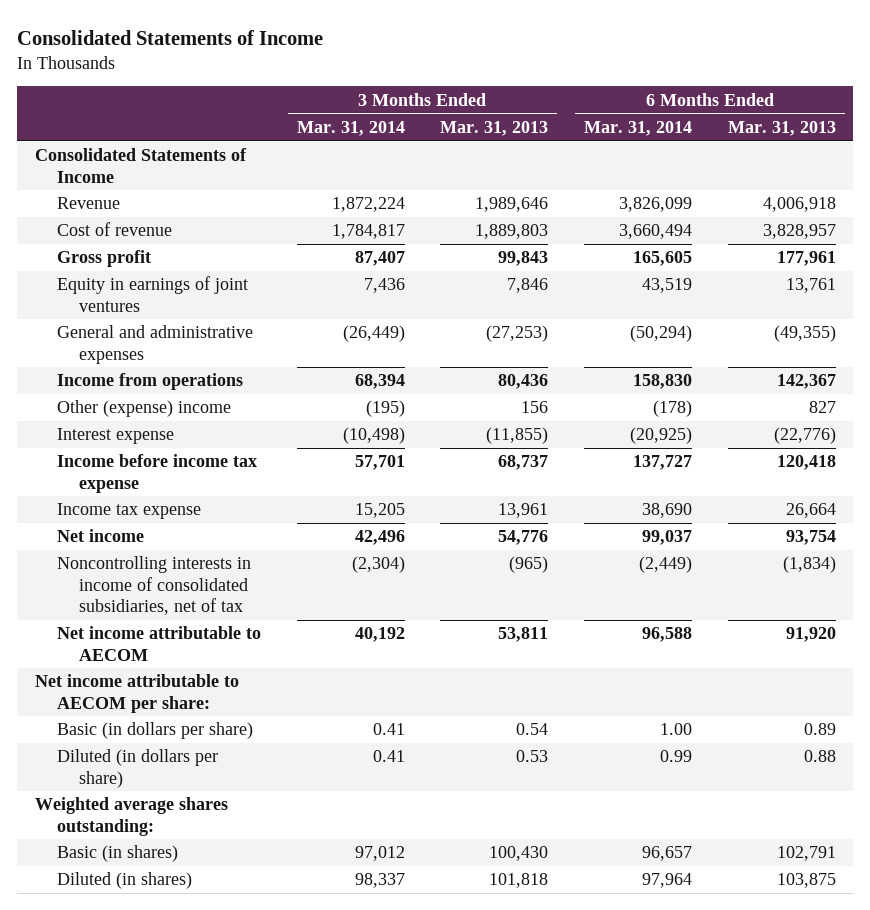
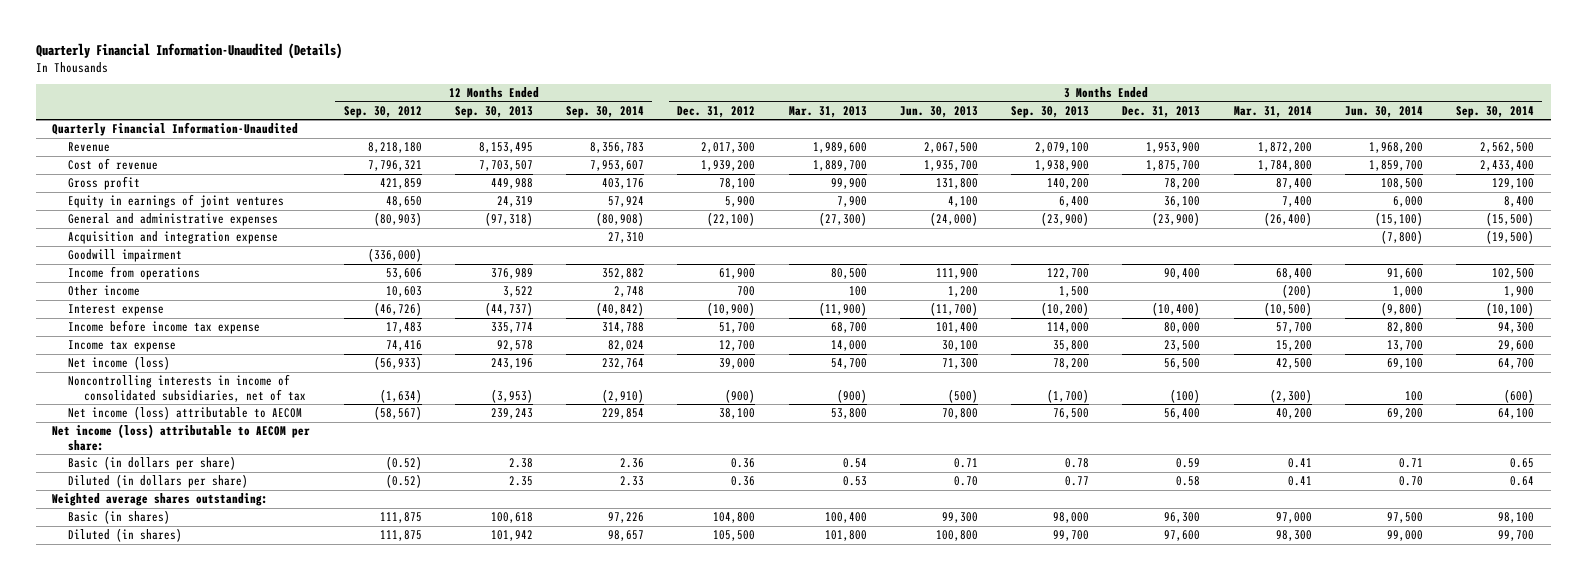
- Consolidated Statements of Income
+ Quarterly Financial Information-Unaudited (Details)
- | 3 Months Ended Mar. 31, 2014 | 3 Months Ended Mar. 31, 2013 | 6 Months Ended Mar. 31, 2014 | 6 Months Ended Mar. 31, 2013
+ | 12 Months Ended Sep. 30, 2012 | 12 Months Ended Sep. 30, 2013 | 12 Months Ended Sep. 30, 2014 | 3 Months Ended Dec. 31, 2012 | 3 Months Ended Mar. 31, 2013 | 3 Months Ended Jun. 30, 2013 | 3 Months Ended Sep. 30, 2013 | 3 Months Ended Dec. 31, 2013 | 3 Months Ended Mar. 31, 2014 | 3 Months Ended Jun. 30, 2014 | 3 Months Ended Sep. 30, 2014
- Consolidated Statements of Income
- Revenue | 1,872,224 | 1,989,646 | 3,826,099 | 4,006,918
- Cost of revenue | 1,784,817 | 1,889,803 | 3,660,494 | 3,828,957
- Gross profit | 87,407 | 99,843 | 165,605 | 177,961
- Equity in earnings of joint ventures | 7,436 | 7,846 | 43,519 | 13,761
- General and administrative expenses | (26,449) | (27,253) | (50,294) | (49,355)
- Income from operations | 68,394 | 80,436 | 158,830 | 142,367
- Other (expense) income | (195) | 156 | (178) | 827
- Interest expense | (10,498) | (11,855) | (20,925) | (22,776)
- Income before income tax expense | 57,701 | 68,737 | 137,727 | 120,418
- Income tax expense | 15,205 | 13,961 | 38,690 | 26,664
- Net income | 42,496 | 54,776 | 99,037 | 93,754
- Noncontrolling interests in income of consolidated subsidiaries, net of tax | (2,304) | (965) | (2,449) | (1,834)
- Net income attributable to AECOM | 40,192 | 53,811 | 96,588 | 91,920
- Net income attributable to AECOM per share:
+ Quarterly Financial Information-Unaudited
+ Revenue | 8,218,180 | 8,153,495 | 8,356,783 | 2,017,300 | 1,989,600 | 2,067,500 | 2,079,100 | 1,953,900 | 1,872,200 | 1,968,200 | 2,562,500
+ Cost of revenue | 7,796,321 | 7,703,507 | 7,953,607 | 1,939,200 | 1,889,700 | 1,935,700 | 1,938,900 | 1,875,700 | 1,784,800 | 1,859,700 | 2,433,400
+ Gross profit | 421,859 | 449,988 | 403,176 | 78,100 | 99,900 | 131,800 | 140,200 | 78,200 | 87,400 | 108,500 | 129,100
+ Equity in earnings of joint ventures | 48,650 | 24,319 | 57,924 | 5,900 | 7,900 | 4,100 | 6,400 | 36,100 | 7,400 | 6,000 | 8,400
+ General and administrative expenses | (80,903) | (97,318) | (80,908) | (22,100) | (27,300) | (24,000) | (23,900) | (23,900) | (26,400) | (15,100) | (15,500)
+ Acquisition and integration expense | | | 27,310 | | | | | | | (7,800) | (19,500)
+ Goodwill impairment | (336,000) | | | | | | | | | |
+ Income from operations | 53,606 | 376,989 | 352,882 | 61,900 | 80,500 | 111,900 | 122,700 | 90,400 | 68,400 | 91,600 | 102,500
+ Other income | 10,603 | 3,522 | 2,748 | 700 | 100 | 1,200 | 1,500 | | (200) | 1,000 | 1,900
+ Interest expense | (46,726) | (44,737) | (40,842) | (10,900) | (11,900) | (11,700) | (10,200) | (10,400) | (10,500) | (9,800) | (10,100)
+ Income before income tax expense | 17,483 | 335,774 | 314,788 | 51,700 | 68,700 | 101,400 | 114,000 | 80,000 | 57,700 | 82,800 | 94,300
+ Income tax expense | 74,416 | 92,578 | 82,024 | 12,700 | 14,000 | 30,100 | 35,800 | 23,500 | 15,200 | 13,700 | 29,600
+ Net income (loss) | (56,933) | 243,196 | 232,764 | 39,000 | 54,700 | 71,300 | 78,200 | 56,500 | 42,500 | 69,100 | 64,700
+ Noncontrolling interests in income of consolidated subsidiaries, net of tax | (1,634) | (3,953) | (2,910) | (900) | (900) | (500) | (1,700) | (100) | (2,300) | 100 | (600)
+ Net income (loss) attributable to AECOM | (58,567) | 239,243 | 229,854 | 38,100 | 53,800 | 70,800 | 76,500 | 56,400 | 40,200 | 69,200 | 64,100
+ Net income (loss) attributable to AECOM per share:
- Basic (in shares) | 97,012 | 100,430 | 96,657 | 102,791
- Diluted (in shares) | 98,337 | 101,818 | 97,964 | 103,875
+ Basic (in shares) | 111,875 | 100,618 | 97,226 | 104,800 | 100,400 | 99,300 | 98,000 | 96,300 | 97,000 | 97,500 | 98,100
+ Diluted (in shares) | 111,875 | 101,942 | 98,657 | 105,500 | 101,800 | 100,800 | 99,700 | 97,600 | 98,300 | 99,000 | 99,700

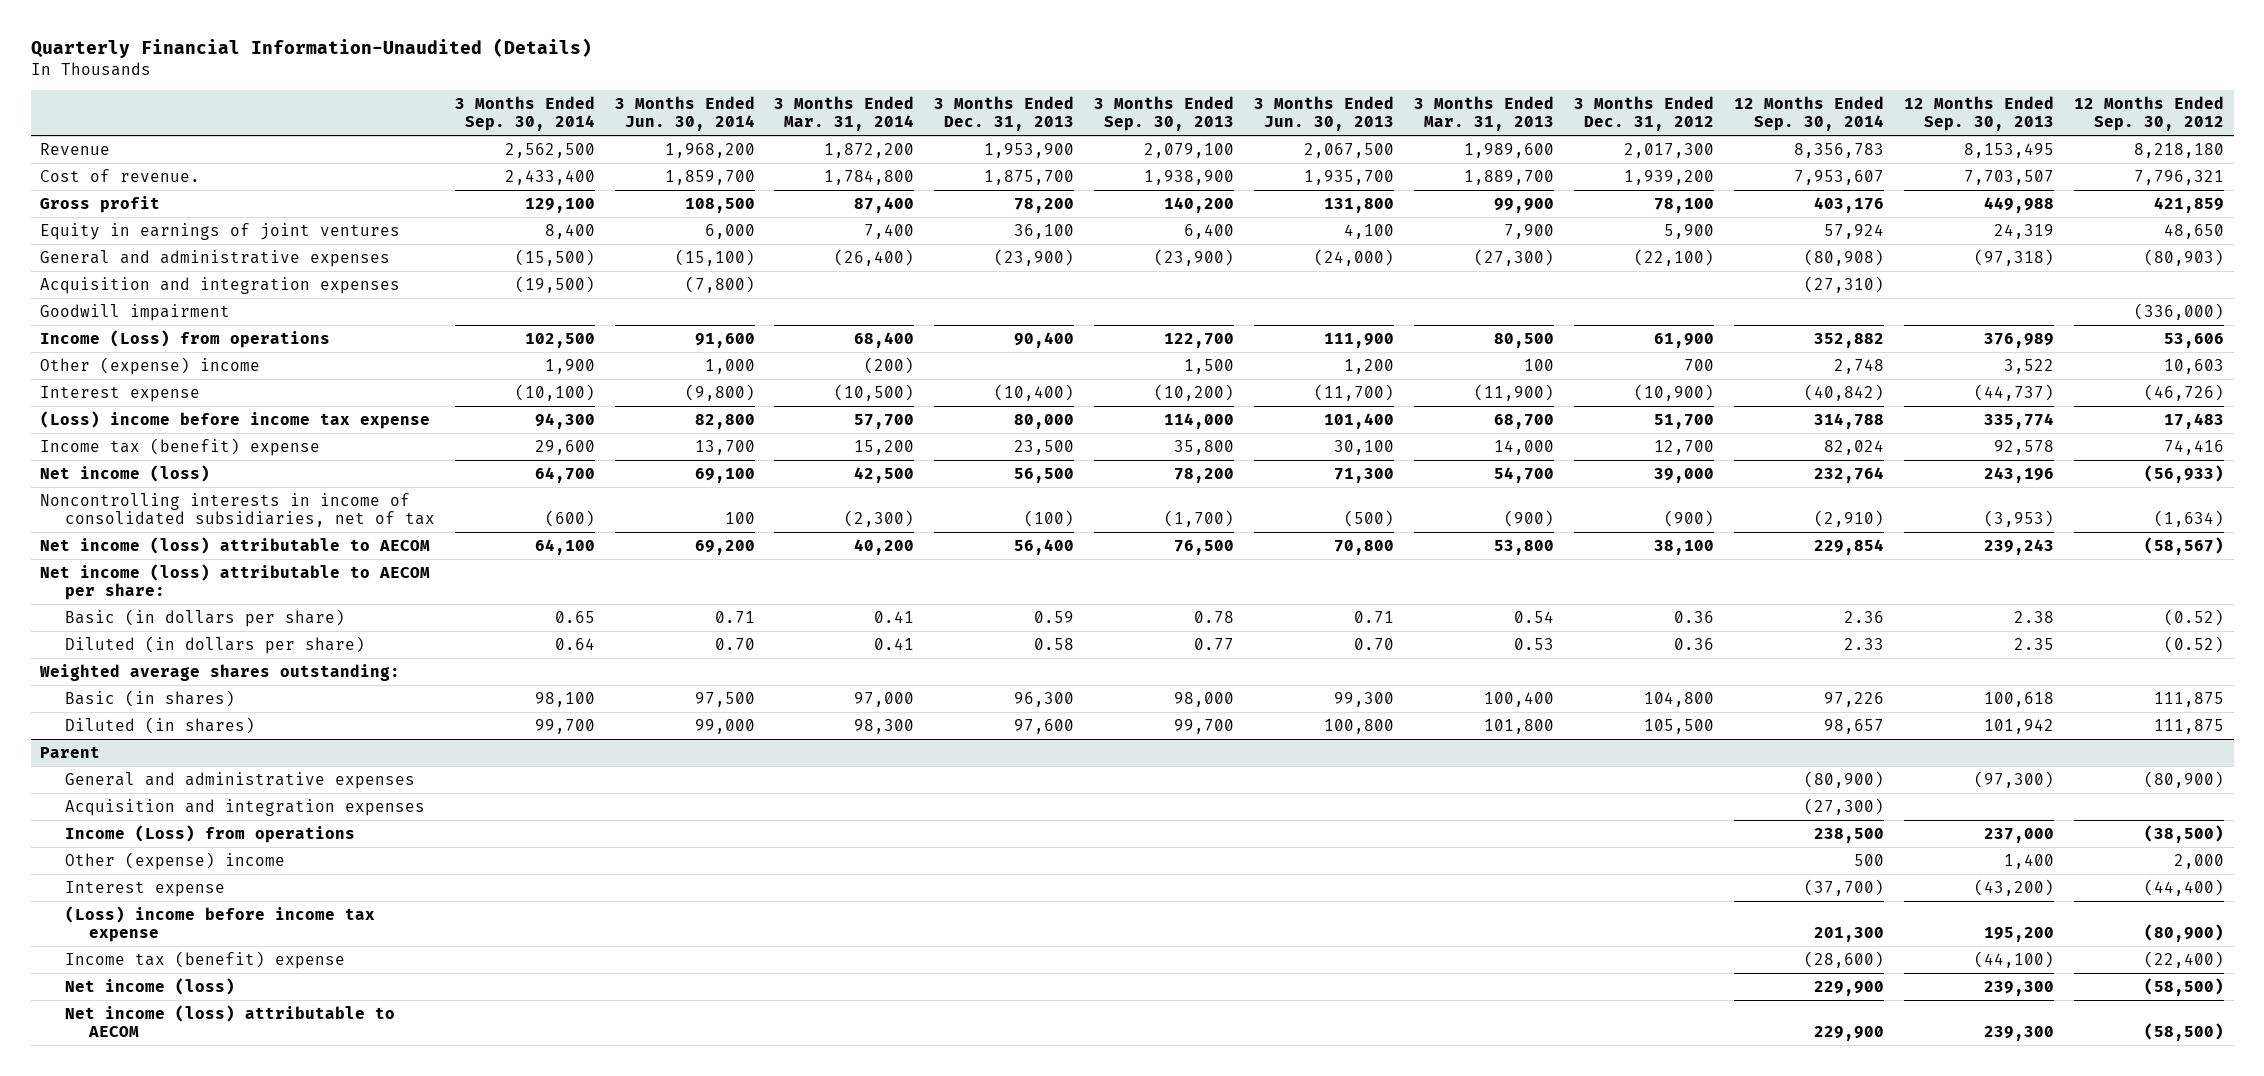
- | 12 Months Ended Sep. 30, 2012 | 12 Months Ended Sep. 30, 2013 | 12 Months Ended Sep. 30, 2014 | 3 Months Ended Dec. 31, 2012 | 3 Months Ended Mar. 31, 2013 | 3 Months Ended Jun. 30, 2013 | 3 Months Ended Sep. 30, 2013 | 3 Months Ended Dec. 31, 2013 | 3 Months Ended Mar. 31, 2014 | 3 Months Ended Jun. 30, 2014 | 3 Months Ended Sep. 30, 2014
+ | 3 Months Ended Sep. 30, 2014 | 3 Months Ended Jun. 30, 2014 | 3 Months Ended Mar. 31, 2014 | 3 Months Ended Dec. 31, 2013 | 3 Months Ended Sep. 30, 2013 | 3 Months Ended Jun. 30, 2013 | 3 Months Ended Mar. 31, 2013 | 3 Months Ended Dec. 31, 2012 | 12 Months Ended Sep. 30, 2014 | 12 Months Ended Sep. 30, 2013 | 12 Months Ended Sep. 30, 2012
- Quarterly Financial Information-Unaudited
- Cost of revenue | 7,796,321 | 7,703,507 | 7,953,607 | 1,939,200 | 1,889,700 | 1,935,700 | 1,938,900 | 1,875,700 | 1,784,800 | 1,859,700 | 2,433,400
+ Cost of revenue. | 2,433,400 | 1,859,700 | 1,784,800 | 1,875,700 | 1,938,900 | 1,935,700 | 1,889,700 | 1,939,200 | 7,953,607 | 7,703,507 | 7,796,321
- Acquisition and integration expense | | | 27,310 | | | | | | | (7,800) | (19,500)
+ Acquisition and integration expenses | (19,500) | (7,800) | | | | | | | (27,310) | |
- Income from operations | 53,606 | 376,989 | 352,882 | 61,900 | 80,500 | 111,900 | 122,700 | 90,400 | 68,400 | 91,600 | 102,500
- Other income | 10,603 | 3,522 | 2,748 | 700 | 100 | 1,200 | 1,500 | | (200) | 1,000 | 1,900
+ Income (Loss) from operations | 102,500 | 91,600 | 68,400 | 90,400 | 122,700 | 111,900 | 80,500 | 61,900 | 352,882 | 376,989 | 53,606
+ Other (expense) income | 1,900 | 1,000 | (200) | | 1,500 | 1,200 | 100 | 700 | 2,748 | 3,522 | 10,603
- Income before income tax expense | 17,483 | 335,774 | 314,788 | 51,700 | 68,700 | 101,400 | 114,000 | 80,000 | 57,700 | 82,800 | 94,300
- Income tax expense | 74,416 | 92,578 | 82,024 | 12,700 | 14,000 | 30,100 | 35,800 | 23,500 | 15,200 | 13,700 | 29,600
+ (Loss) income before income tax expense | 94,300 | 82,800 | 57,700 | 80,000 | 114,000 | 101,400 | 68,700 | 51,700 | 314,788 | 335,774 | 17,483
+ Income tax (benefit) expense | 29,600 | 13,700 | 15,200 | 23,500 | 35,800 | 30,100 | 14,000 | 12,700 | 82,024 | 92,578 | 74,416
+ Parent
+ General and administrative expenses | | | | | | | | | (80,900) | (97,300) | (80,900)
+ Acquisition and integration expenses | | | | | | | | | (27,300) | |
+ Income (Loss) from operations | | | | | | | | | 238,500 | 237,000 | (38,500)
+ Other (expense) income | | | | | | | | | 500 | 1,400 | 2,000
+ Interest expense | | | | | | | | | (37,700) | (43,200) | (44,400)
+ (Loss) income before income tax expense | | | | | | | | | 201,300 | 195,200 | (80,900)
+ Income tax (benefit) expense | | | | | | | | | (28,600) | (44,100) | (22,400)
+ Net income (loss) | | | | | | | | | 229,900 | 239,300 | (58,500)
+ Net income (loss) attributable to AECOM | | | | | | | | | 229,900 | 239,300 | (58,500)

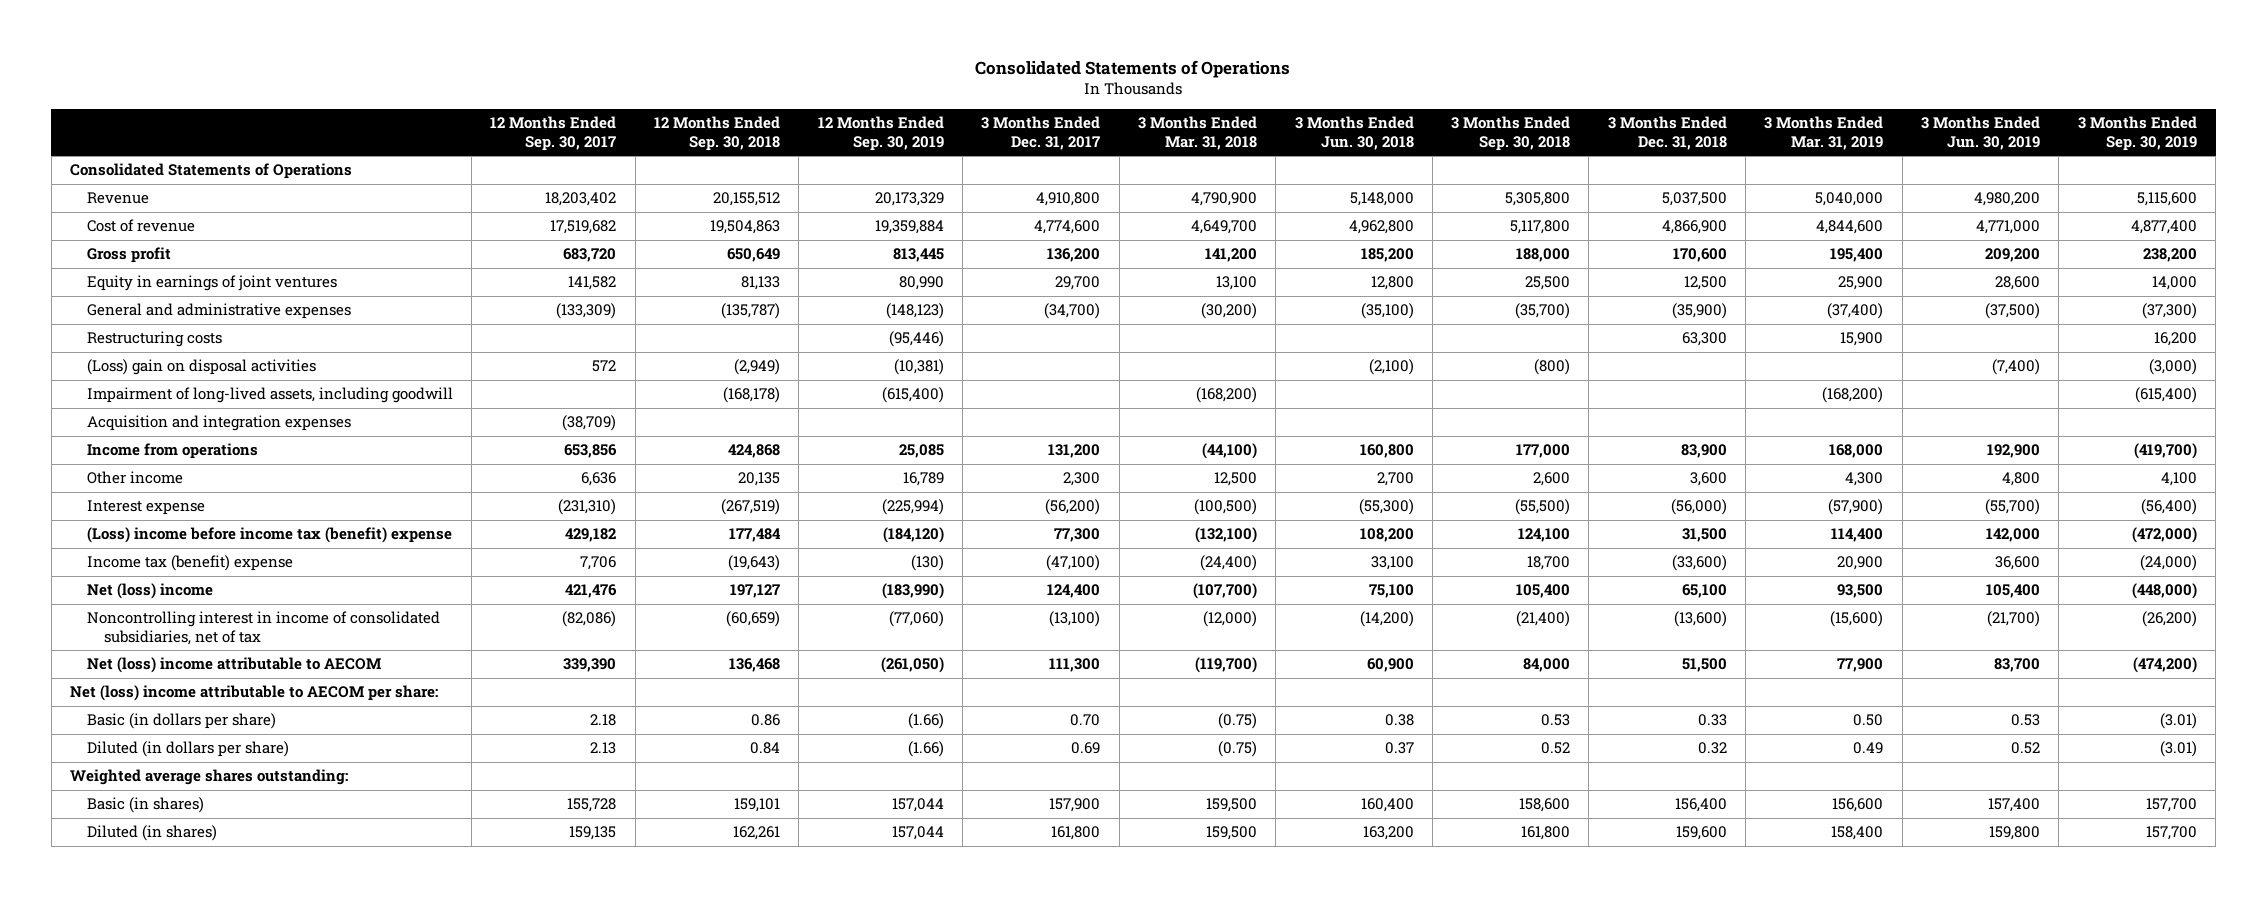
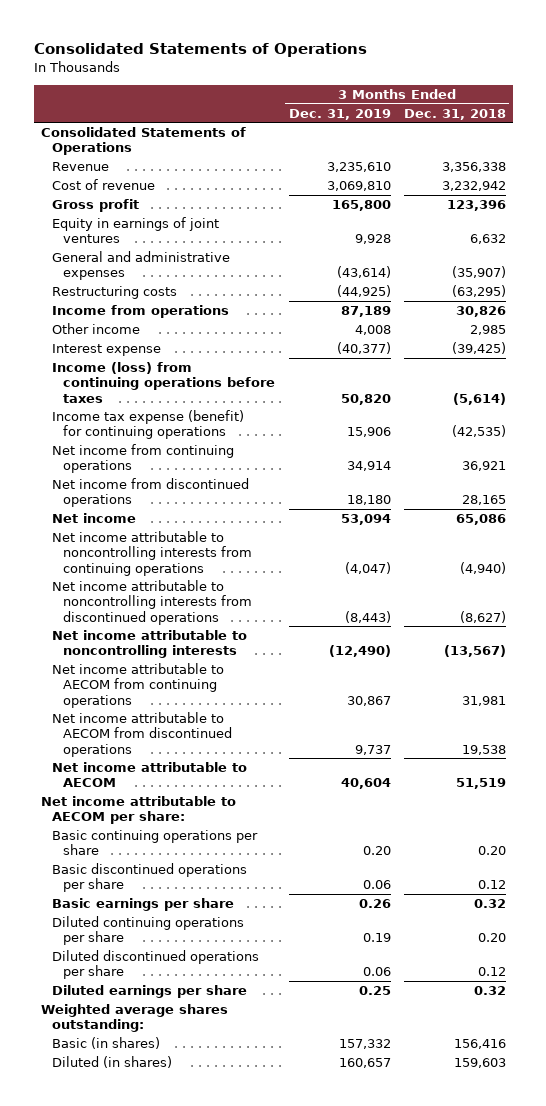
- | 12 Months Ended Sep. 30, 2017 | 12 Months Ended Sep. 30, 2018 | 12 Months Ended Sep. 30, 2019 | 3 Months Ended Dec. 31, 2017 | 3 Months Ended Mar. 31, 2018 | 3 Months Ended Jun. 30, 2018 | 3 Months Ended Sep. 30, 2018 | 3 Months Ended Dec. 31, 2018 | 3 Months Ended Mar. 31, 2019 | 3 Months Ended Jun. 30, 2019 | 3 Months Ended Sep. 30, 2019
+ | 3 Months Ended Dec. 31, 2019 | 3 Months Ended Dec. 31, 2018
- Revenue | 18,203,402 | 20,155,512 | 20,173,329 | 4,910,800 | 4,790,900 | 5,148,000 | 5,305,800 | 5,037,500 | 5,040,000 | 4,980,200 | 5,115,600
- Cost of revenue | 17,519,682 | 19,504,863 | 19,359,884 | 4,774,600 | 4,649,700 | 4,962,800 | 5,117,800 | 4,866,900 | 4,844,600 | 4,771,000 | 4,877,400
- Gross profit | 683,720 | 650,649 | 813,445 | 136,200 | 141,200 | 185,200 | 188,000 | 170,600 | 195,400 | 209,200 | 238,200
- Equity in earnings of joint ventures | 141,582 | 81,133 | 80,990 | 29,700 | 13,100 | 12,800 | 25,500 | 12,500 | 25,900 | 28,600 | 14,000
- General and administrative expenses | (133,309) | (135,787) | (148,123) | (34,700) | (30,200) | (35,100) | (35,700) | (35,900) | (37,400) | (37,500) | (37,300)
- Restructuring costs | | | (95,446) | | | | | 63,300 | 15,900 | | 16,200
- (Loss) gain on disposal activities | 572 | (2,949) | (10,381) | | | (2,100) | (800) | | | (7,400) | (3,000)
- Impairment of long-lived assets, including goodwill | | (168,178) | (615,400) | | (168,200) | | | | (168,200) | | (615,400)
- Acquisition and integration expenses | (38,709) | | | | | | | | | |
- Income from operations | 653,856 | 424,868 | 25,085 | 131,200 | (44,100) | 160,800 | 177,000 | 83,900 | 168,000 | 192,900 | (419,700)
- Other income | 6,636 | 20,135 | 16,789 | 2,300 | 12,500 | 2,700 | 2,600 | 3,600 | 4,300 | 4,800 | 4,100
- Interest expense | (231,310) | (267,519) | (225,994) | (56,200) | (100,500) | (55,300) | (55,500) | (56,000) | (57,900) | (55,700) | (56,400)
- (Loss) income before income tax (benefit) expense | 429,182 | 177,484 | (184,120) | 77,300 | (132,100) | 108,200 | 124,100 | 31,500 | 114,400 | 142,000 | (472,000)
- Income tax (benefit) expense | 7,706 | (19,643) | (130) | (47,100) | (24,400) | 33,100 | 18,700 | (33,600) | 20,900 | 36,600 | (24,000)
- Net (loss) income | 421,476 | 197,127 | (183,990) | 124,400 | (107,700) | 75,100 | 105,400 | 65,100 | 93,500 | 105,400 | (448,000)
- Noncontrolling interest in income of consolidated subsidiaries, net of tax | (82,086) | (60,659) | (77,060) | (13,100) | (12,000) | (14,200) | (21,400) | (13,600) | (15,600) | (21,700) | (26,200)
- Net (loss) income attributable to AECOM | 339,390 | 136,468 | (261,050) | 111,300 | (119,700) | 60,900 | 84,000 | 51,500 | 77,900 | 83,700 | (474,200)
- Net (loss) income attributable to AECOM per share:
- Basic (in dollars per share) | 2.18 | 0.86 | (1.66) | 0.70 | (0.75) | 0.38 | 0.53 | 0.33 | 0.50 | 0.53 | (3.01)
- Diluted (in dollars per share) | 2.13 | 0.84 | (1.66) | 0.69 | (0.75) | 0.37 | 0.52 | 0.32 | 0.49 | 0.52 | (3.01)
+ Revenue | 3,235,610 | 3,356,338
+ Cost of revenue | 3,069,810 | 3,232,942
+ Gross profit | 165,800 | 123,396
+ Equity in earnings of joint ventures | 9,928 | 6,632
+ General and administrative expenses | (43,614) | (35,907)
+ Restructuring costs | (44,925) | (63,295)
+ Income from operations | 87,189 | 30,826
+ Other income | 4,008 | 2,985
+ Interest expense | (40,377) | (39,425)
+ Income (loss) from continuing operations before taxes | 50,820 | (5,614)
+ Income tax expense (benefit) for continuing operations | 15,906 | (42,535)
+ Net income from continuing operations | 34,914 | 36,921
+ Net income from discontinued operations | 18,180 | 28,165
+ Net income | 53,094 | 65,086
+ Net income attributable to noncontrolling interests from continuing operations | (4,047) | (4,940)
+ Net income attributable to noncontrolling interests from discontinued operations | (8,443) | (8,627)
+ Net income attributable to noncontrolling interests | (12,490) | (13,567)
+ Net income attributable to AECOM from continuing operations | 30,867 | 31,981
+ Net income attributable to AECOM from discontinued operations | 9,737 | 19,538
+ Net income attributable to AECOM | 40,604 | 51,519
+ Net income attributable to AECOM per share:
+ Basic continuing operations per share | 0.20 | 0.20
+ Basic discontinued operations per share | 0.06 | 0.12
+ Basic earnings per share | 0.26 | 0.32
+ Diluted continuing operations per share | 0.19 | 0.20
+ Diluted discontinued operations per share | 0.06 | 0.12
+ Diluted earnings per share | 0.25 | 0.32
- Basic (in shares) | 155,728 | 159,101 | 157,044 | 157,900 | 159,500 | 160,400 | 158,600 | 156,400 | 156,600 | 157,400 | 157,700
- Diluted (in shares) | 159,135 | 162,261 | 157,044 | 161,800 | 159,500 | 163,200 | 161,800 | 159,600 | 158,400 | 159,800 | 157,700
+ Basic (in shares) | 157,332 | 156,416
+ Diluted (in shares) | 160,657 | 159,603

